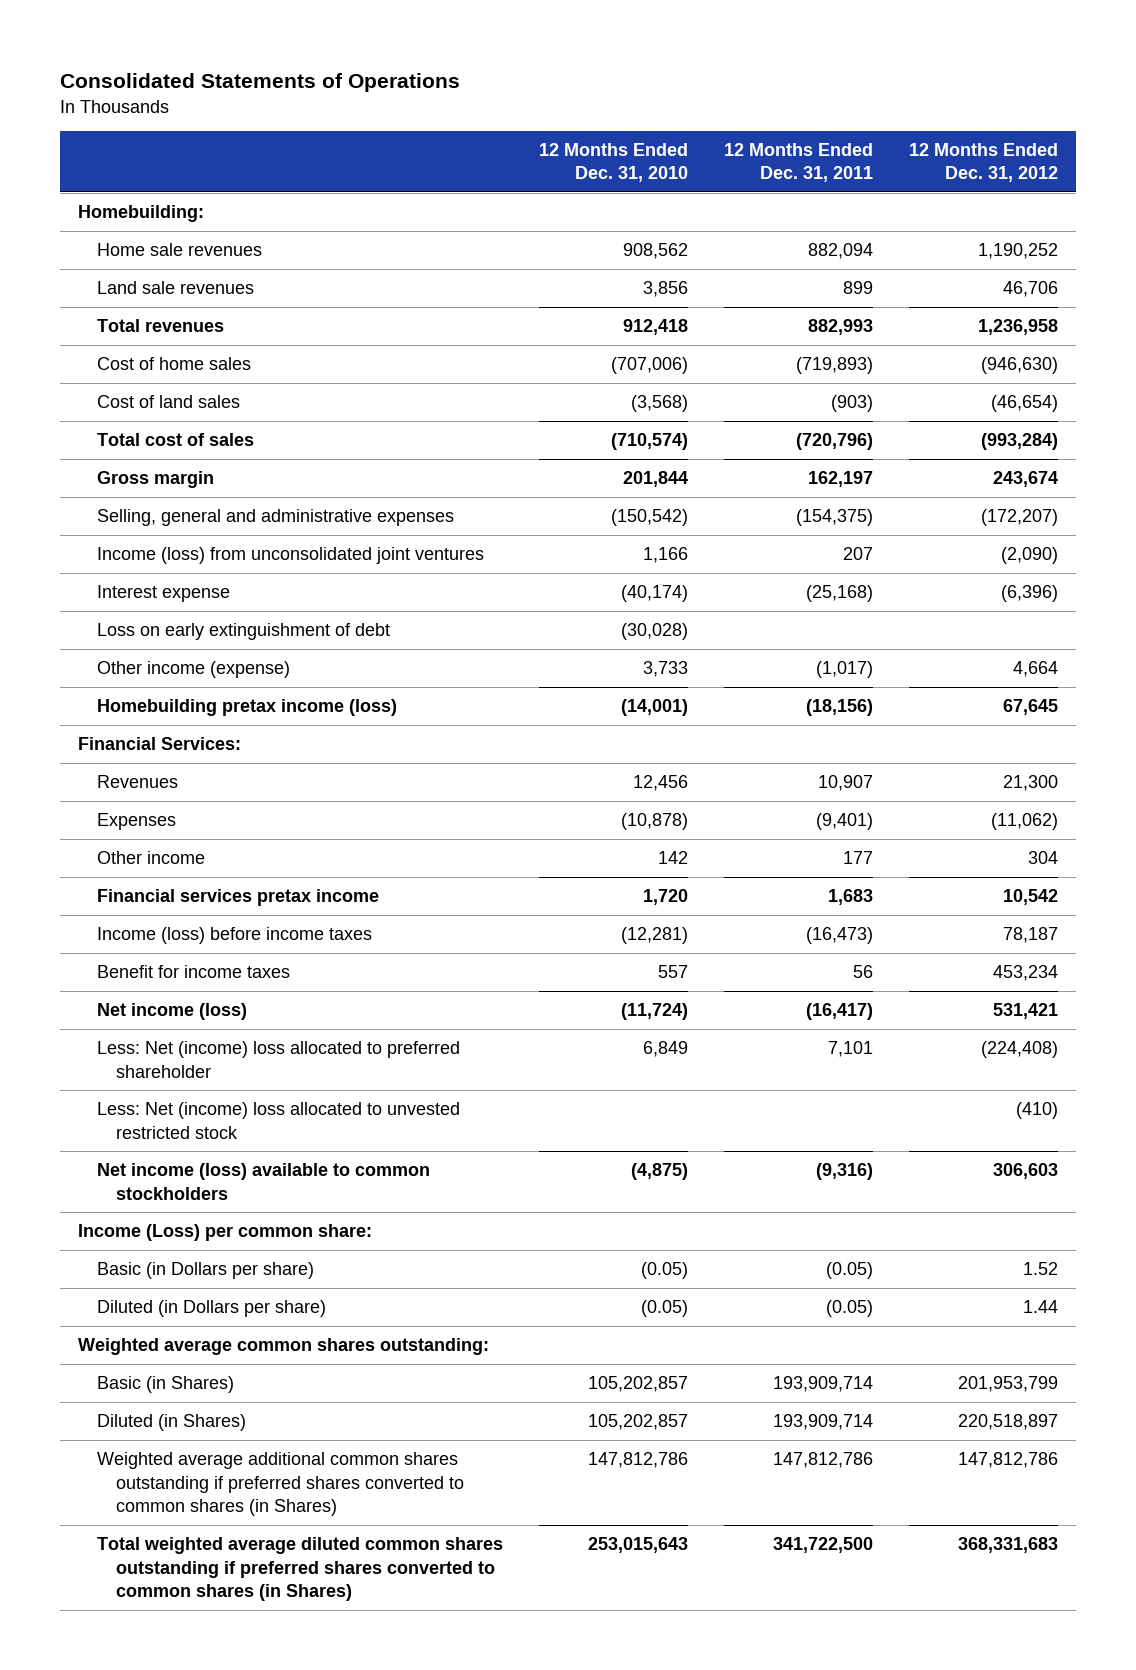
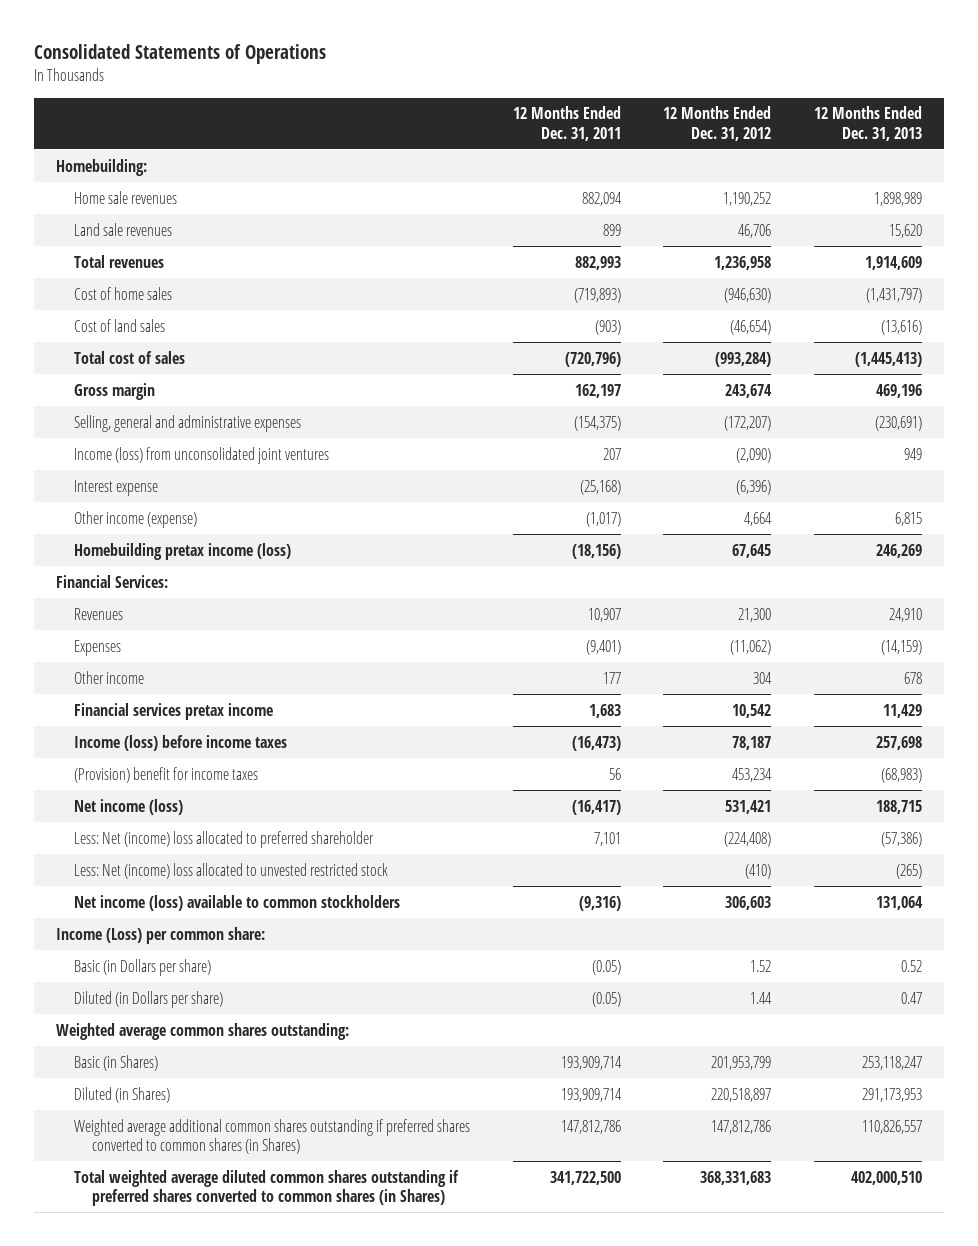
- | 12 Months Ended Dec. 31, 2010 | 12 Months Ended Dec. 31, 2011 | 12 Months Ended Dec. 31, 2012
+ | 12 Months Ended Dec. 31, 2011 | 12 Months Ended Dec. 31, 2012 | 12 Months Ended Dec. 31, 2013
- Loss on early extinguishment of debt | (30,028) | |
- Benefit for income taxes | 557 | 56 | 453,234
+ (Provision) benefit for income taxes | 56 | 453,234 | (68,983)

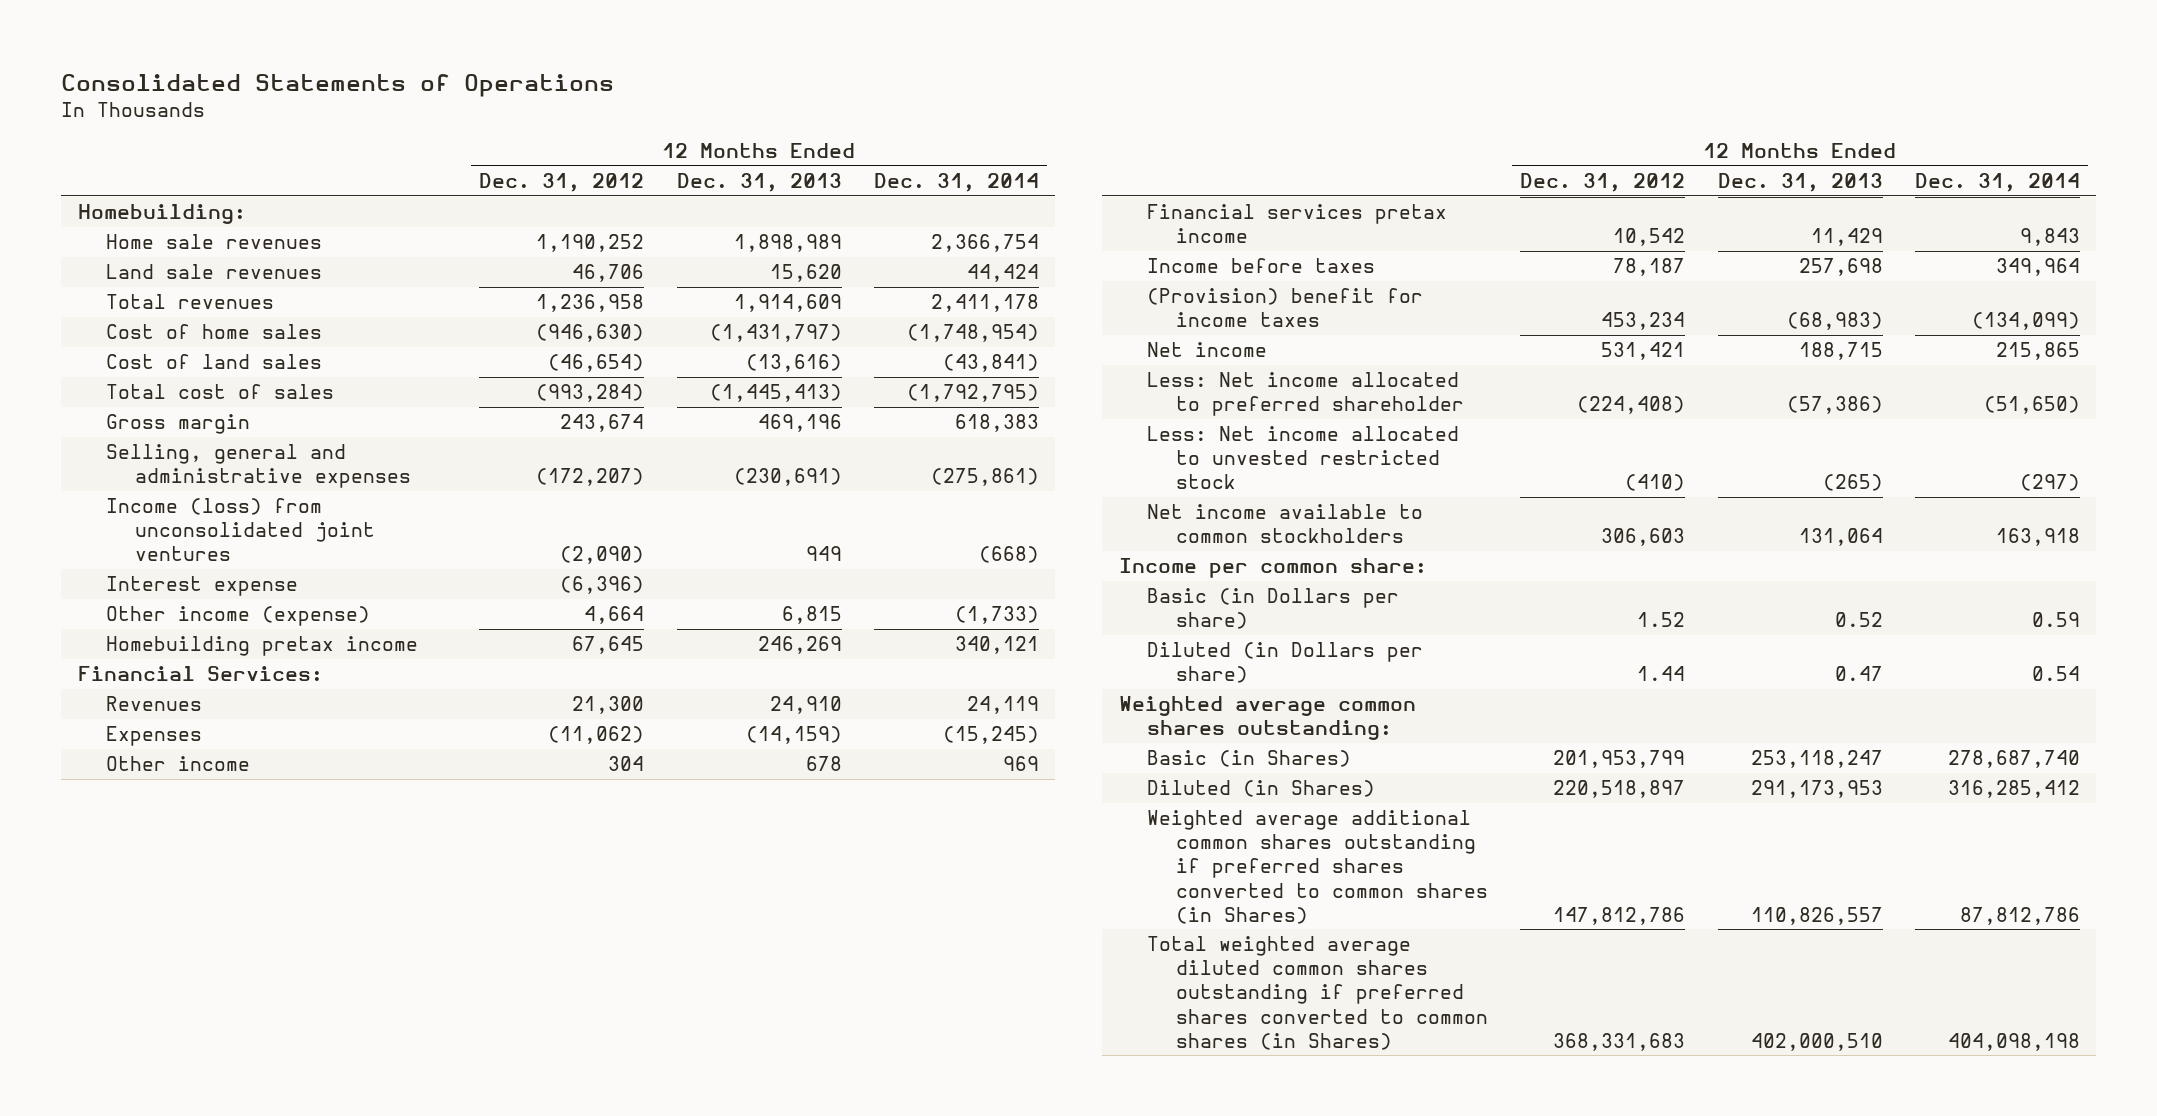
- | 12 Months Ended Dec. 31, 2011 | 12 Months Ended Dec. 31, 2012 | 12 Months Ended Dec. 31, 2013
+ | 12 Months Ended Dec. 31, 2012 | 12 Months Ended Dec. 31, 2013 | 12 Months Ended Dec. 31, 2014
- Homebuilding pretax income (loss) | (18,156) | 67,645 | 246,269
+ Homebuilding pretax income | 67,645 | 246,269 | 340,121
- Income (loss) before income taxes | (16,473) | 78,187 | 257,698
+ Income before taxes | 78,187 | 257,698 | 349,964
- Net income (loss) | (16,417) | 531,421 | 188,715
- Less: Net (income) loss allocated to preferred shareholder | 7,101 | (224,408) | (57,386)
- Less: Net (income) loss allocated to unvested restricted stock | | (410) | (265)
- Net income (loss) available to common stockholders | (9,316) | 306,603 | 131,064
- Income (Loss) per common share:
+ Net income | 531,421 | 188,715 | 215,865
+ Less: Net income allocated to preferred shareholder | (224,408) | (57,386) | (51,650)
+ Less: Net income allocated to unvested restricted stock | (410) | (265) | (297)
+ Net income available to common stockholders | 306,603 | 131,064 | 163,918
+ Income per common share:

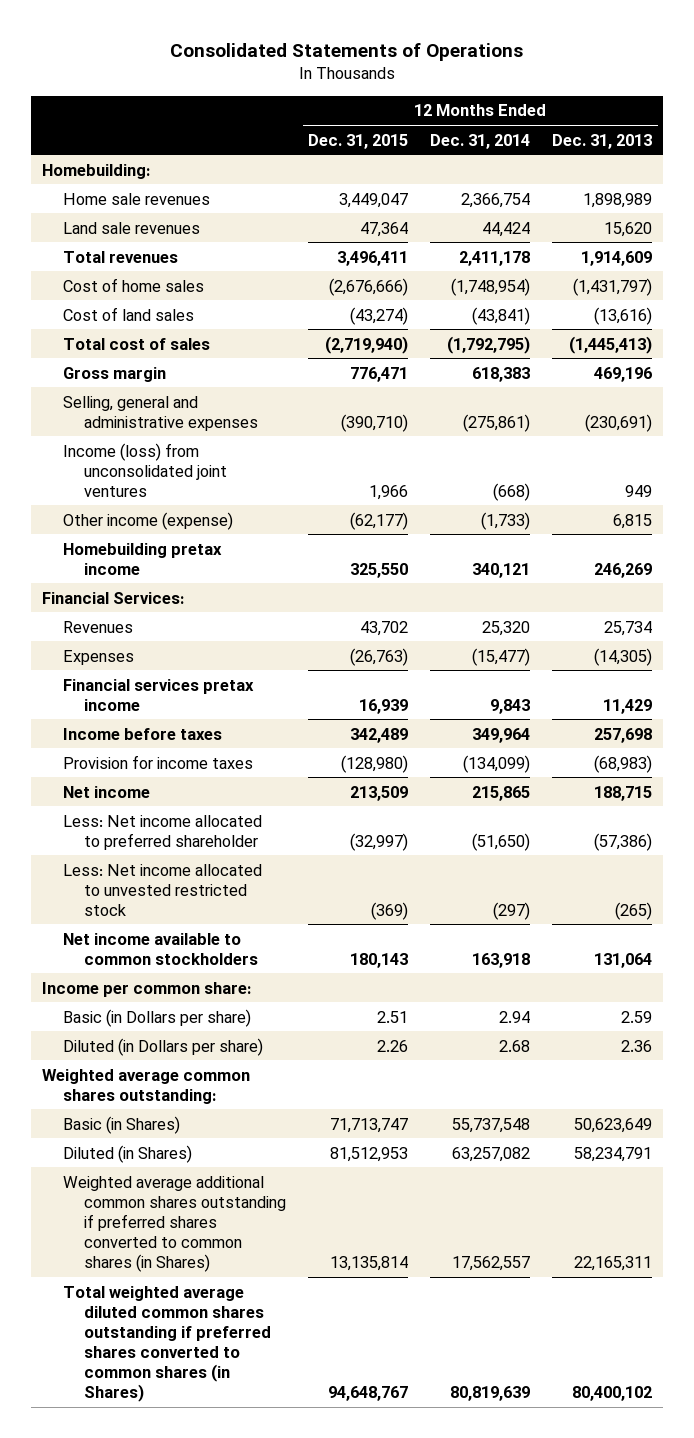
- | 12 Months Ended Dec. 31, 2012 | 12 Months Ended Dec. 31, 2013 | 12 Months Ended Dec. 31, 2014
+ | 12 Months Ended Dec. 31, 2015 | 12 Months Ended Dec. 31, 2014 | 12 Months Ended Dec. 31, 2013
- Interest expense | (6,396) | |
- Revenues | 21,300 | 24,910 | 24,119
- Expenses | (11,062) | (14,159) | (15,245)
- Other income | 304 | 678 | 969
+ Revenues | 43,702 | 25,320 | 25,734
+ Expenses | (26,763) | (15,477) | (14,305)
- (Provision) benefit for income taxes | 453,234 | (68,983) | (134,099)
+ Provision for income taxes | (128,980) | (134,099) | (68,983)
- Basic (in Dollars per share) | 1.52 | 0.52 | 0.59
- Diluted (in Dollars per share) | 1.44 | 0.47 | 0.54
+ Basic (in Dollars per share) | 2.51 | 2.94 | 2.59
+ Diluted (in Dollars per share) | 2.26 | 2.68 | 2.36
- Basic (in Shares) | 201,953,799 | 253,118,247 | 278,687,740
- Diluted (in Shares) | 220,518,897 | 291,173,953 | 316,285,412
- Weighted average additional common shares outstanding if preferred shares converted to common shares (in Shares) | 147,812,786 | 110,826,557 | 87,812,786
- Total weighted average diluted common shares outstanding if preferred shares converted to common shares (in Shares) | 368,331,683 | 402,000,510 | 404,098,198
+ Basic (in Shares) | 71,713,747 | 55,737,548 | 50,623,649
+ Diluted (in Shares) | 81,512,953 | 63,257,082 | 58,234,791
+ Weighted average additional common shares outstanding if preferred shares converted to common shares (in Shares) | 13,135,814 | 17,562,557 | 22,165,311
+ Total weighted average diluted common shares outstanding if preferred shares converted to common shares (in Shares) | 94,648,767 | 80,819,639 | 80,400,102

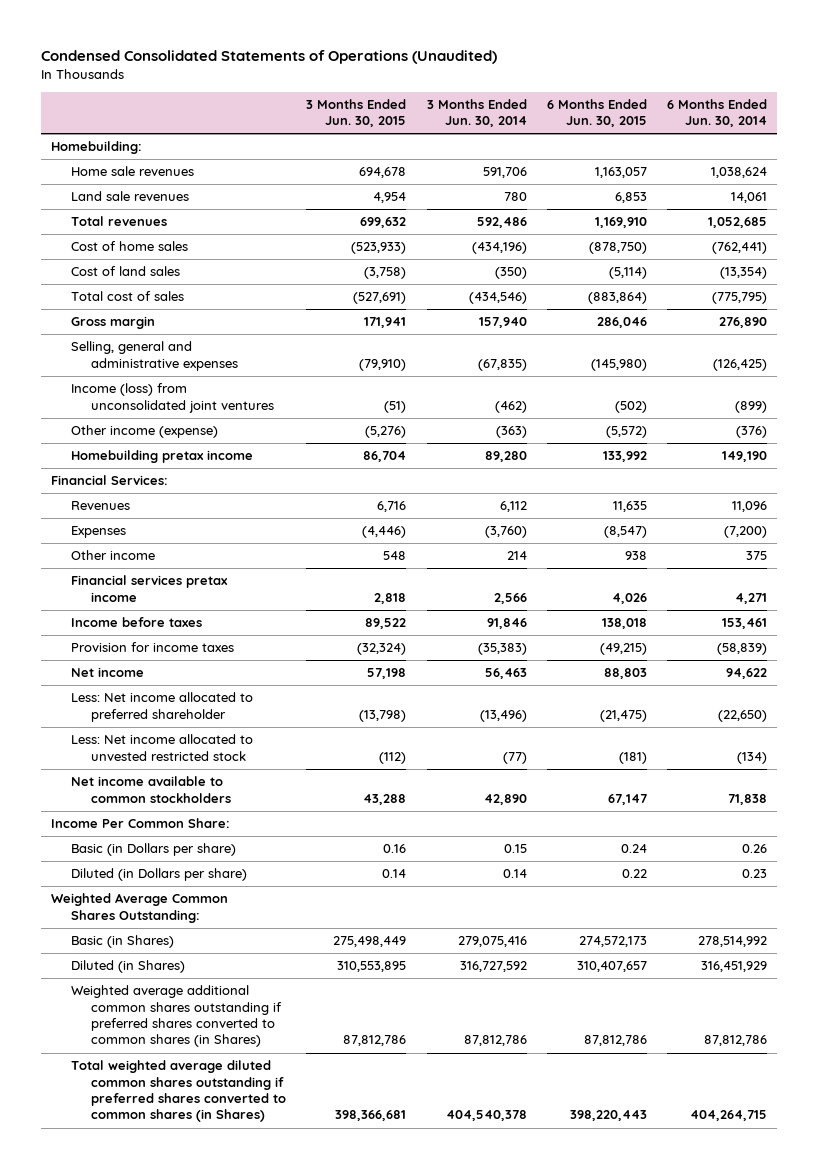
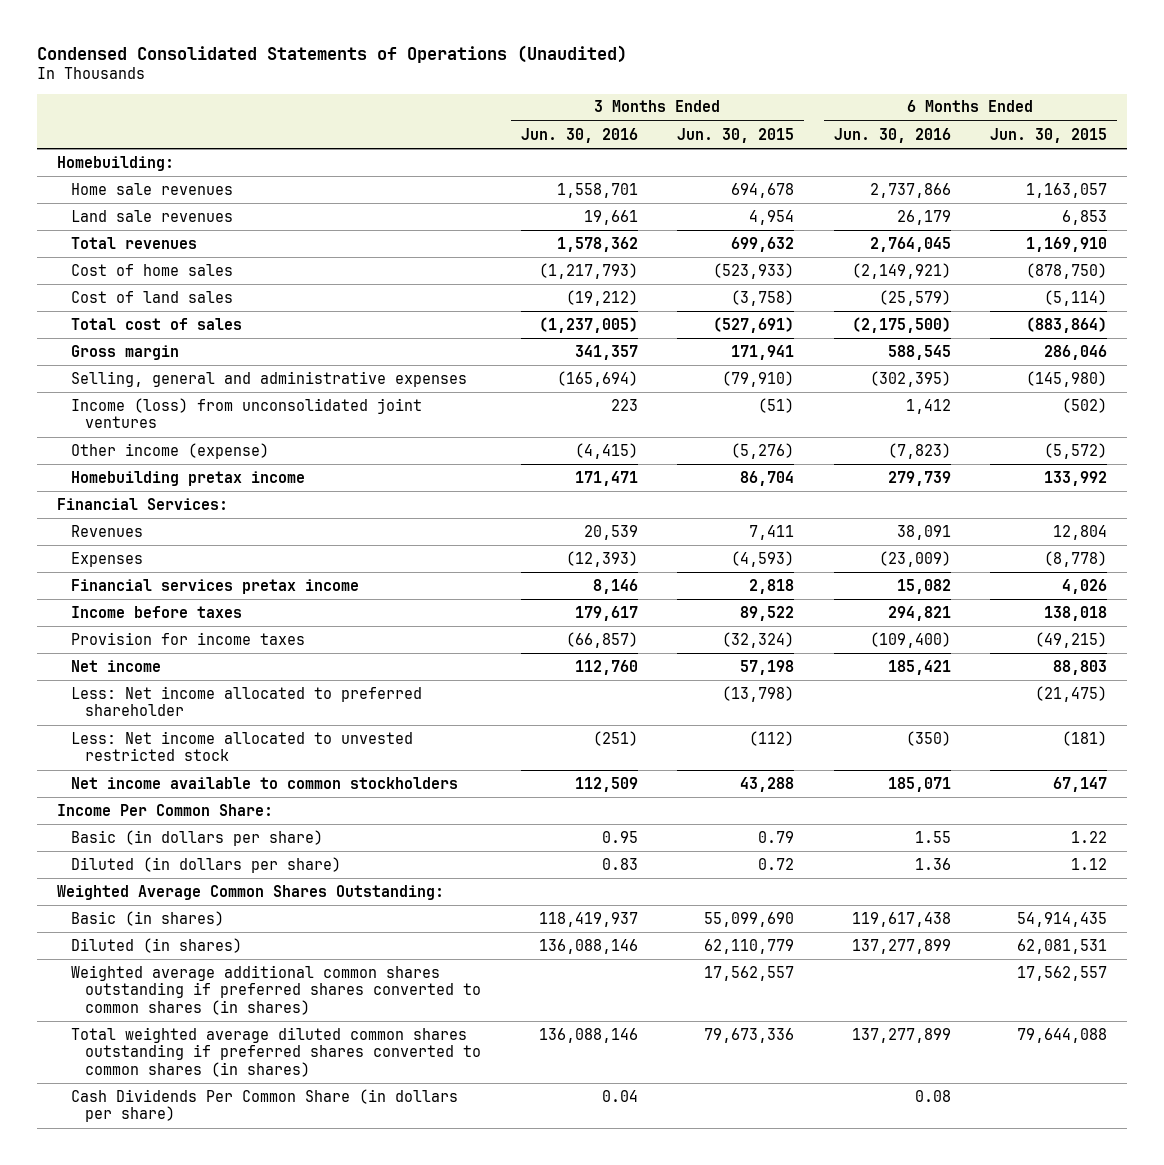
- | 3 Months Ended Jun. 30, 2015 | 3 Months Ended Jun. 30, 2014 | 6 Months Ended Jun. 30, 2015 | 6 Months Ended Jun. 30, 2014
+ | 3 Months Ended Jun. 30, 2016 | 3 Months Ended Jun. 30, 2015 | 6 Months Ended Jun. 30, 2016 | 6 Months Ended Jun. 30, 2015
- Revenues | 6,716 | 6,112 | 11,635 | 11,096
- Expenses | (4,446) | (3,760) | (8,547) | (7,200)
- Other income | 548 | 214 | 938 | 375
+ Revenues | 20,539 | 7,411 | 38,091 | 12,804
+ Expenses | (12,393) | (4,593) | (23,009) | (8,778)
- Basic (in Dollars per share) | 0.16 | 0.15 | 0.24 | 0.26
- Diluted (in Dollars per share) | 0.14 | 0.14 | 0.22 | 0.23
+ Basic (in dollars per share) | 0.95 | 0.79 | 1.55 | 1.22
+ Diluted (in dollars per share) | 0.83 | 0.72 | 1.36 | 1.12
- Basic (in Shares) | 275,498,449 | 279,075,416 | 274,572,173 | 278,514,992
- Diluted (in Shares) | 310,553,895 | 316,727,592 | 310,407,657 | 316,451,929
- Weighted average additional common shares outstanding if preferred shares converted to common shares (in Shares) | 87,812,786 | 87,812,786 | 87,812,786 | 87,812,786
- Total weighted average diluted common shares outstanding if preferred shares converted to common shares (in Shares) | 398,366,681 | 404,540,378 | 398,220,443 | 404,264,715
+ Basic (in shares) | 118,419,937 | 55,099,690 | 119,617,438 | 54,914,435
+ Diluted (in shares) | 136,088,146 | 62,110,779 | 137,277,899 | 62,081,531
+ Weighted average additional common shares outstanding if preferred shares converted to common shares (in shares) | | 17,562,557 | | 17,562,557
+ Total weighted average diluted common shares outstanding if preferred shares converted to common shares (in shares) | 136,088,146 | 79,673,336 | 137,277,899 | 79,644,088
+ Cash Dividends Per Common Share (in dollars per share) | 0.04 | | 0.08 |

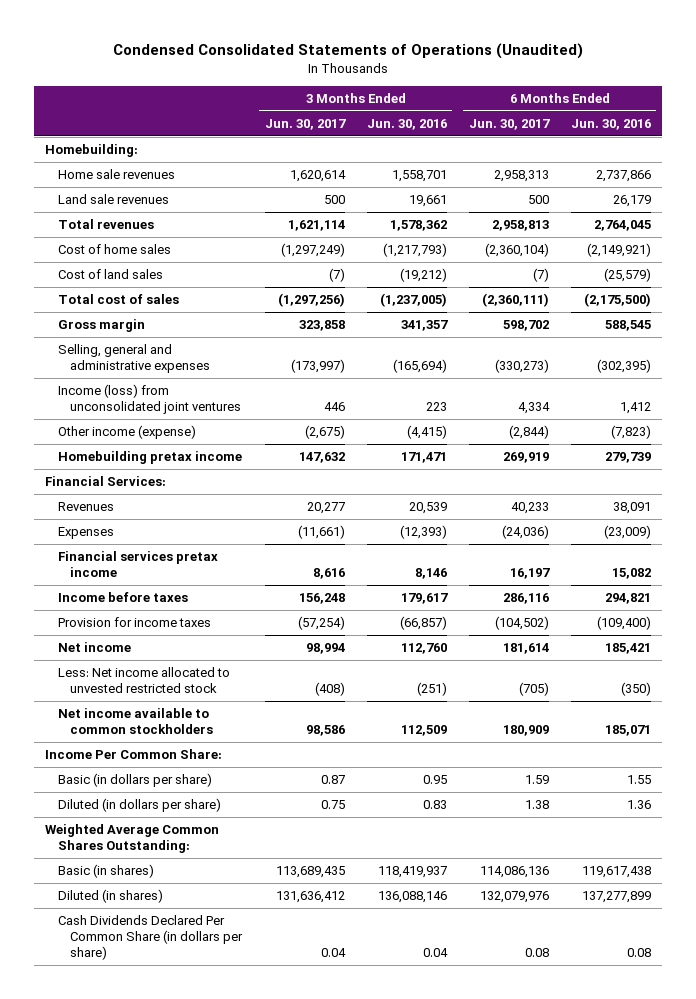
- | 3 Months Ended Jun. 30, 2016 | 3 Months Ended Jun. 30, 2015 | 6 Months Ended Jun. 30, 2016 | 6 Months Ended Jun. 30, 2015
+ | 3 Months Ended Jun. 30, 2017 | 3 Months Ended Jun. 30, 2016 | 6 Months Ended Jun. 30, 2017 | 6 Months Ended Jun. 30, 2016
- Less: Net income allocated to preferred shareholder | | (13,798) | | (21,475)
- Weighted average additional common shares outstanding if preferred shares converted to common shares (in shares) | | 17,562,557 | | 17,562,557
- Total weighted average diluted common shares outstanding if preferred shares converted to common shares (in shares) | 136,088,146 | 79,673,336 | 137,277,899 | 79,644,088
- Cash Dividends Per Common Share (in dollars per share) | 0.04 | | 0.08 |
+ Cash Dividends Declared Per Common Share (in dollars per share) | 0.04 | 0.04 | 0.08 | 0.08

